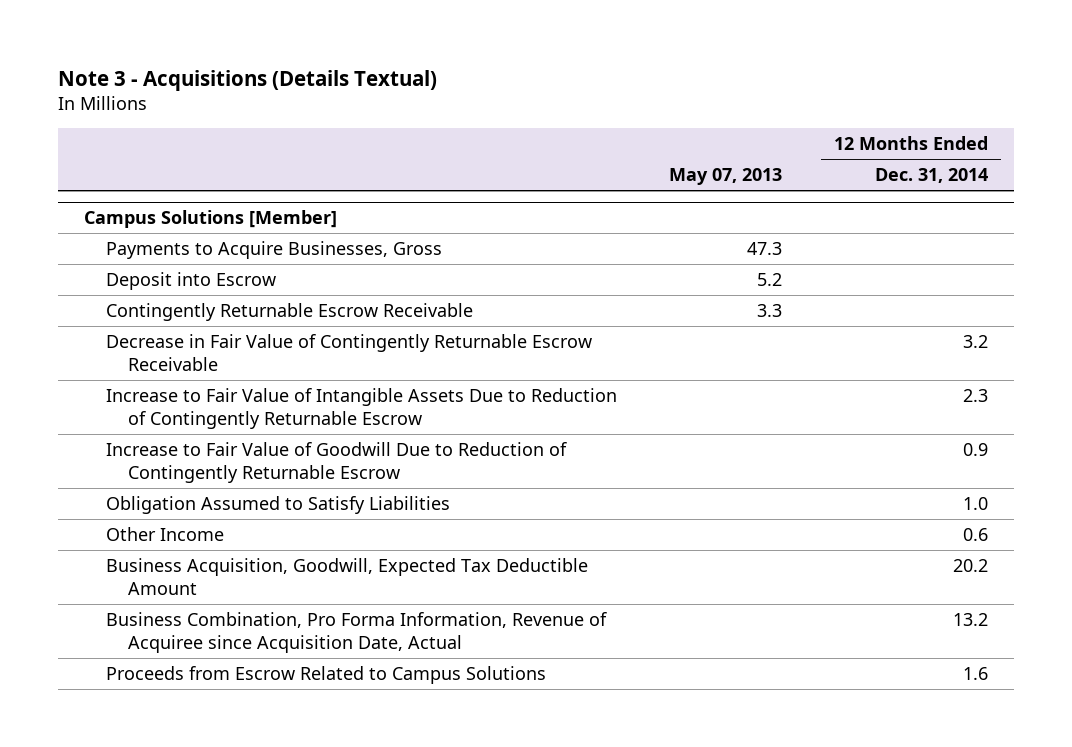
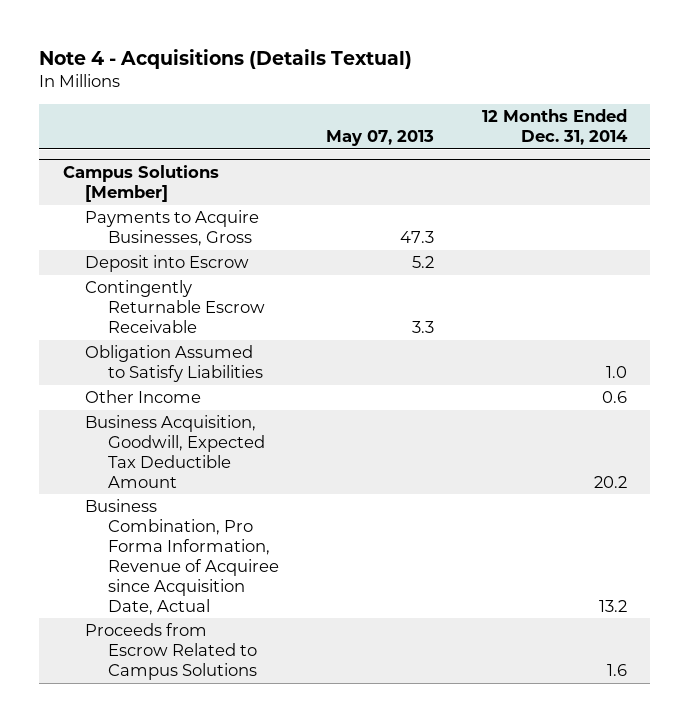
- Note 3 - Acquisitions (Details Textual)
+ Note 4 - Acquisitions (Details Textual)
@ Campus Solutions [Member]
- Decrease in Fair Value of Contingently Returnable Escrow Receivable | | 3.2
- Increase to Fair Value of Intangible Assets Due to Reduction of Contingently Returnable Escrow | | 2.3
- Increase to Fair Value of Goodwill Due to Reduction of Contingently Returnable Escrow | | 0.9

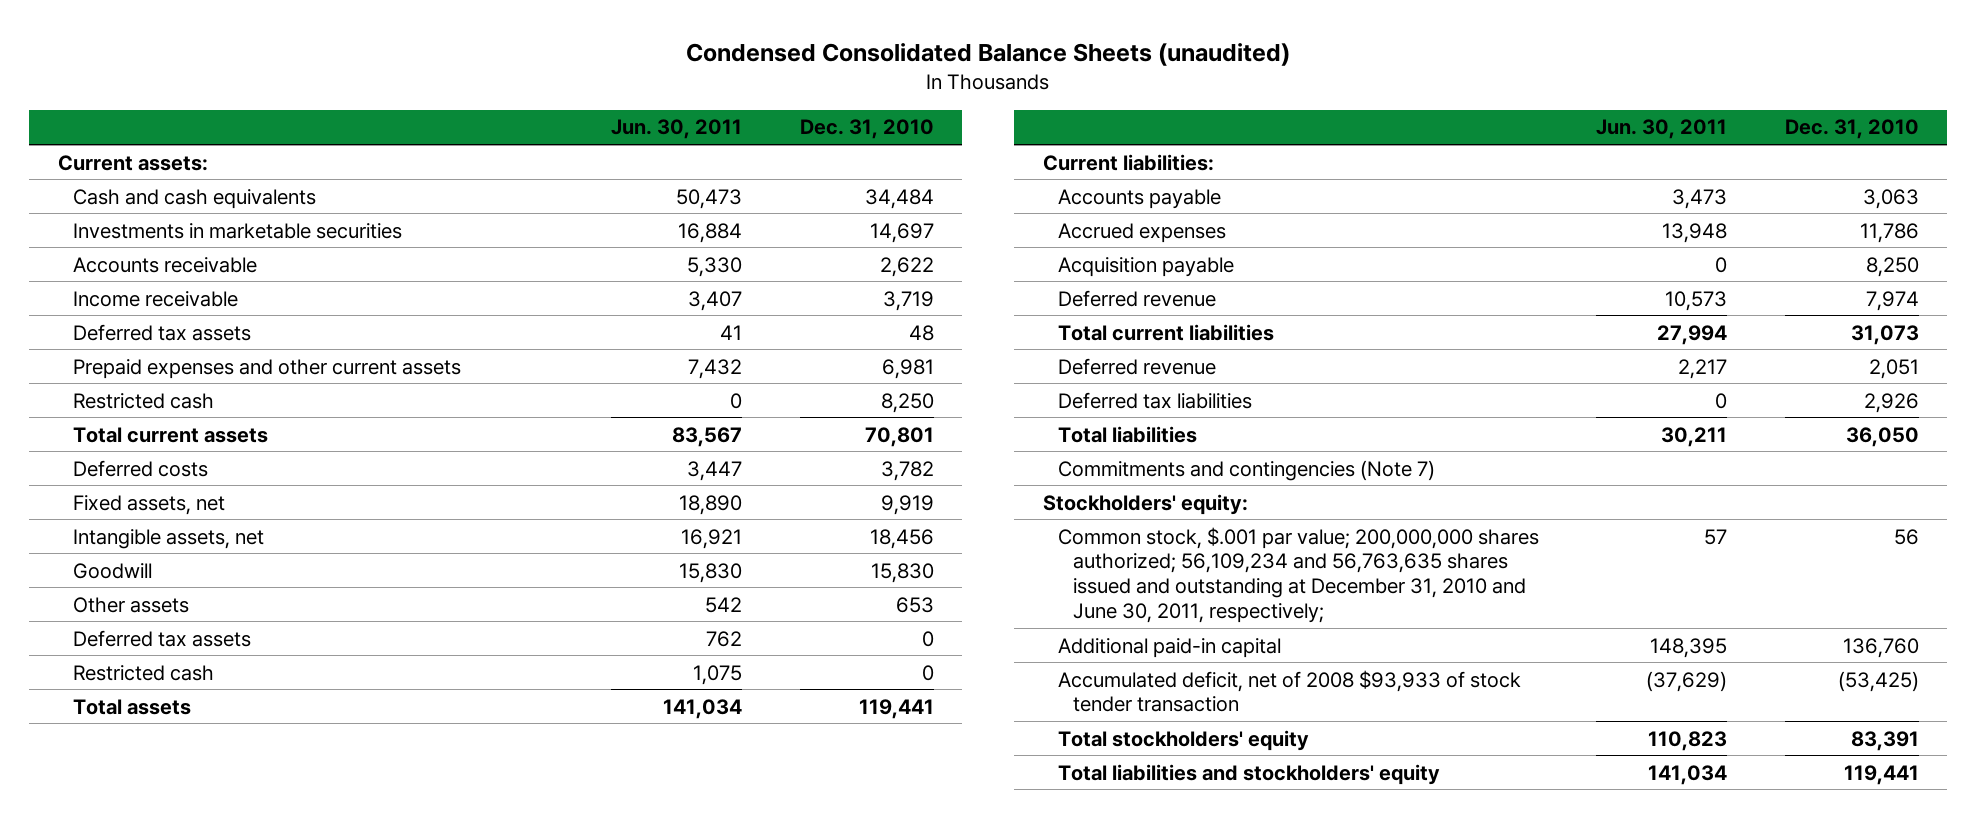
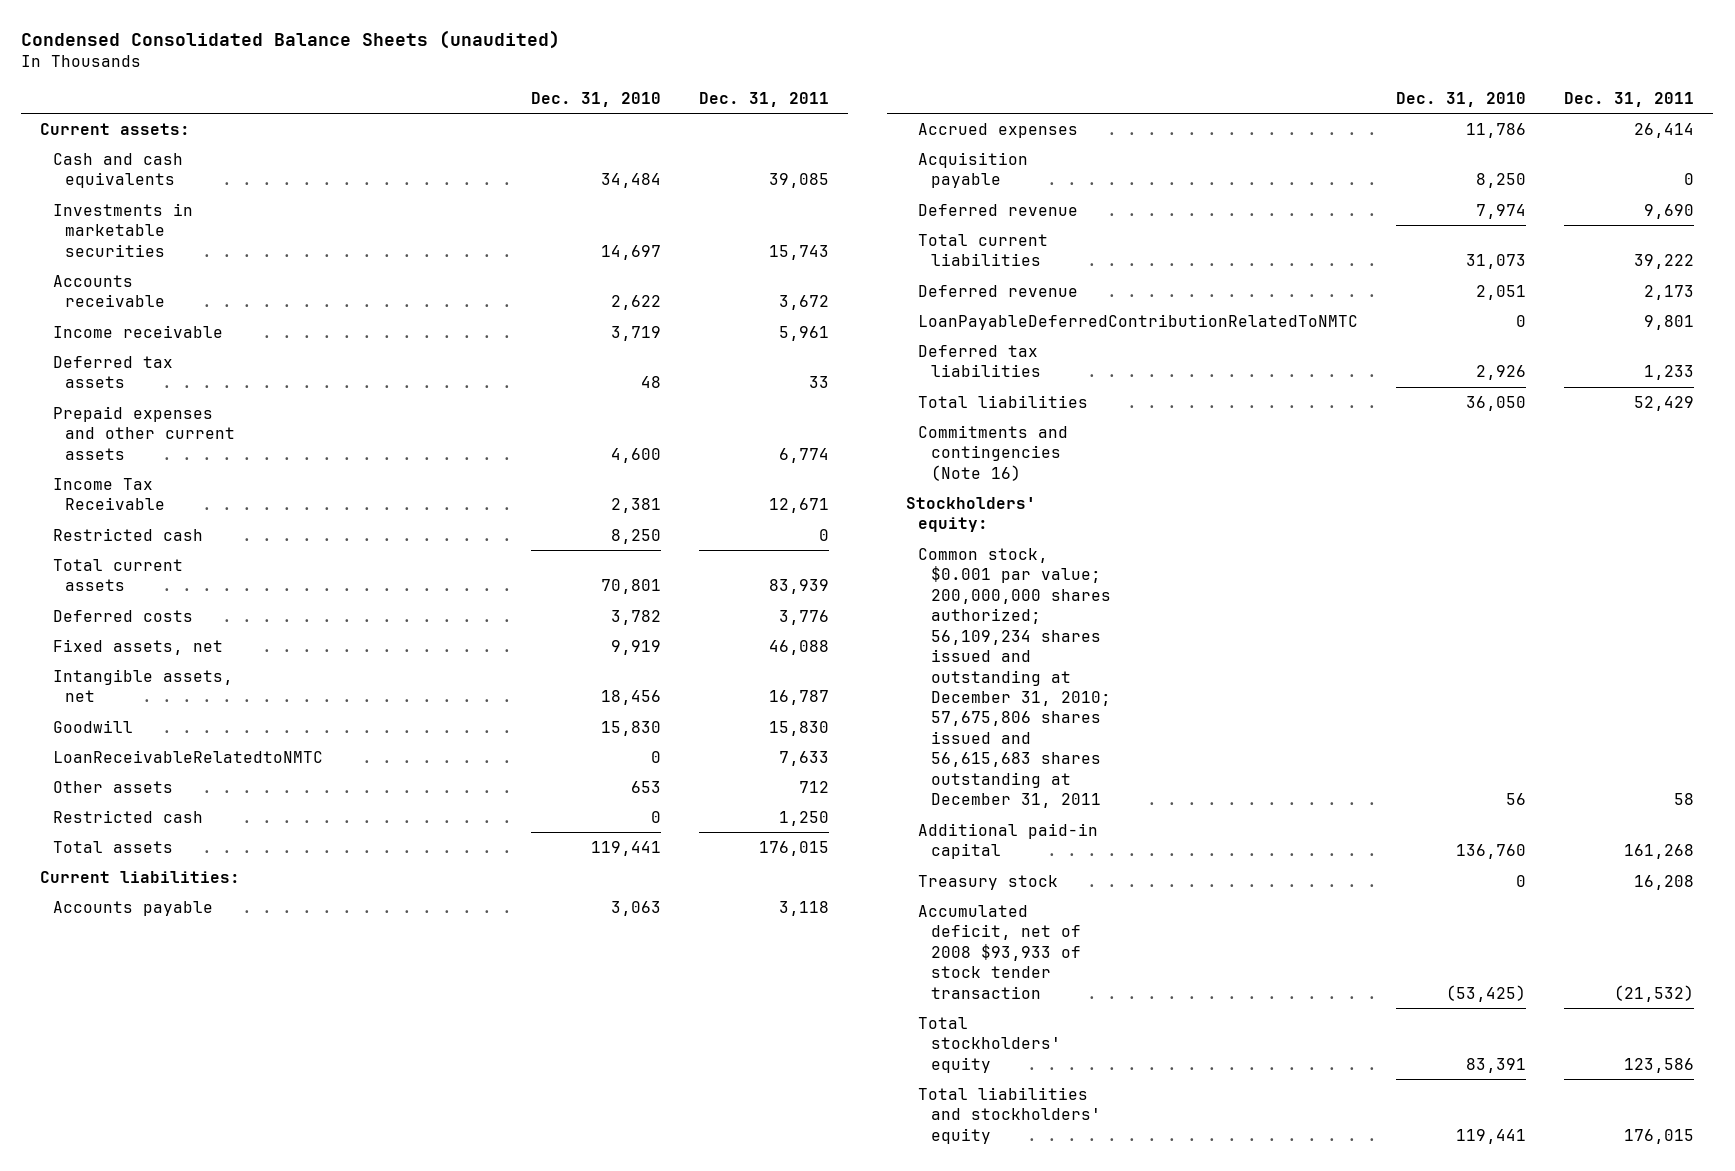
- | Jun. 30, 2011 | Dec. 31, 2010
+ | Dec. 31, 2010 | Dec. 31, 2011
- Prepaid expenses and other current assets | 7,432 | 6,981
+ Prepaid expenses and other current assets | 4,600 | 6,774
+ Income Tax Receivable | 2,381 | 12,671
+ LoanReceivableRelatedtoNMTC | 0 | 7,633
- Deferred tax assets | 762 | 0
+ LoanPayableDeferredContributionRelatedToNMTC | 0 | 9,801
- Commitments and contingencies (Note 7)
+ Commitments and contingencies (Note 16)
- Common stock, $.001 par value; 200,000,000 shares authorized; 56,109,234 and 56,763,635 shares issued and outstanding at December 31, 2010 and June 30, 2011, respectively; | 57 | 56
+ Common stock, $0.001 par value; 200,000,000 shares authorized; 56,109,234 shares issued and outstanding at December 31, 2010; 57,675,806 shares issued and 56,615,683 shares outstanding at December 31, 2011 | 56 | 58
+ Treasury stock | 0 | 16,208

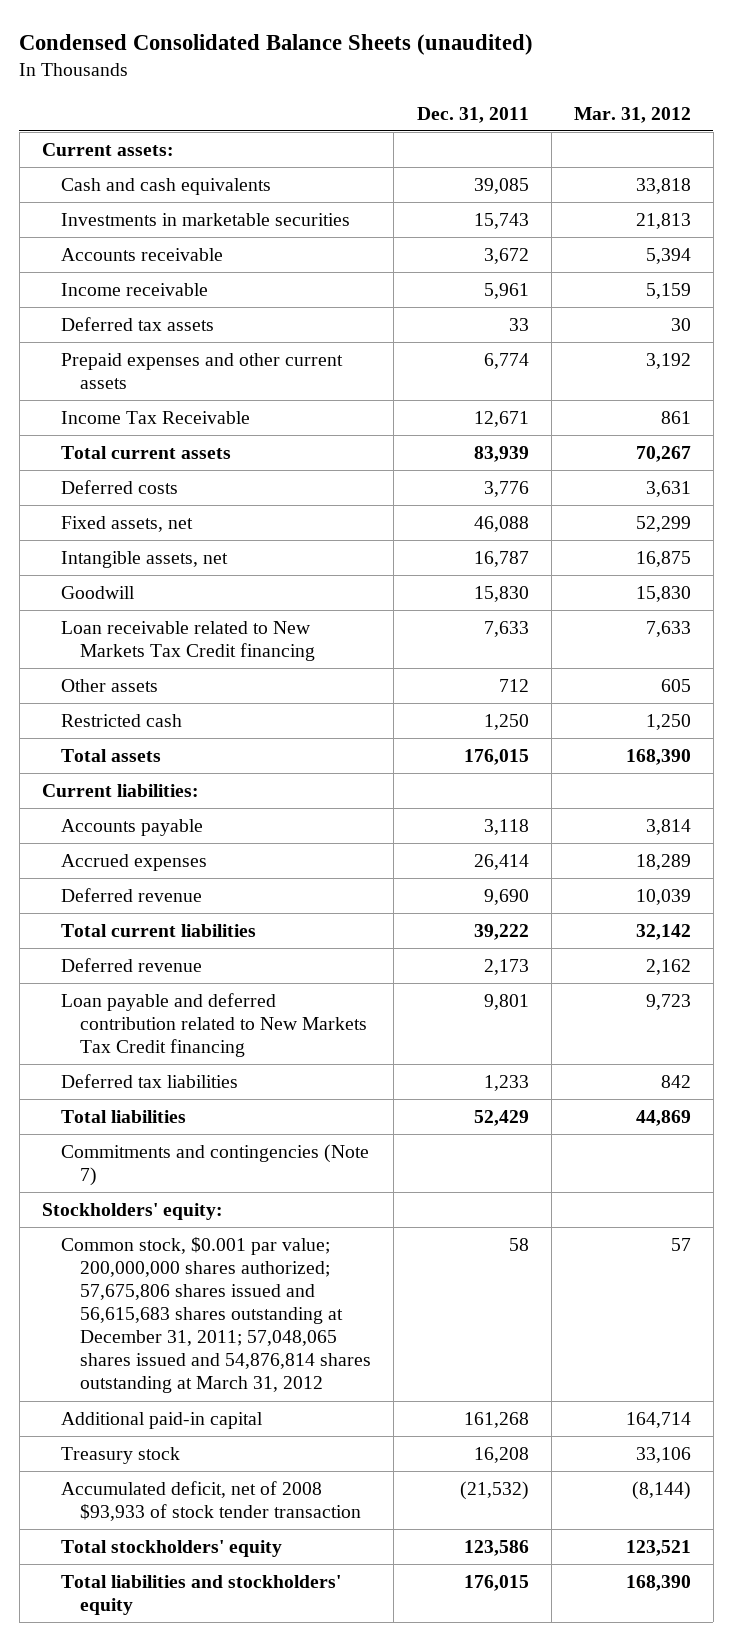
- | Dec. 31, 2010 | Dec. 31, 2011
+ | Dec. 31, 2011 | Mar. 31, 2012
- Restricted cash | 8,250 | 0
- LoanReceivableRelatedtoNMTC | 0 | 7,633
+ Loan receivable related to New Markets Tax Credit financing | 7,633 | 7,633
- Acquisition payable | 8,250 | 0
- LoanPayableDeferredContributionRelatedToNMTC | 0 | 9,801
+ Loan payable and deferred contribution related to New Markets Tax Credit financing | 9,801 | 9,723
- Commitments and contingencies (Note 16)
+ Commitments and contingencies (Note 7)
- Common stock, $0.001 par value; 200,000,000 shares authorized; 56,109,234 shares issued and outstanding at December 31, 2010; 57,675,806 shares issued and 56,615,683 shares outstanding at December 31, 2011 | 56 | 58
+ Common stock, $0.001 par value; 200,000,000 shares authorized; 57,675,806 shares issued and 56,615,683 shares outstanding at December 31, 2011; 57,048,065 shares issued and 54,876,814 shares outstanding at March 31, 2012 | 58 | 57

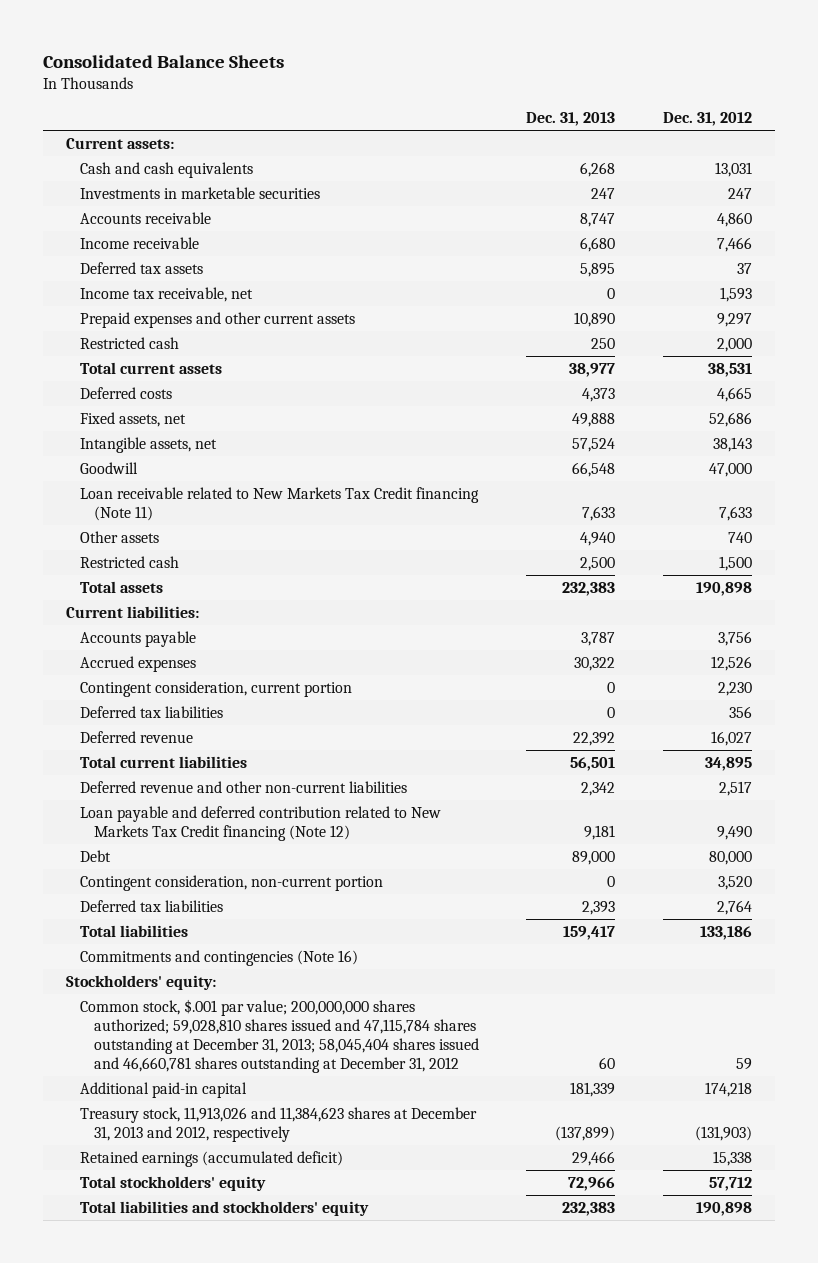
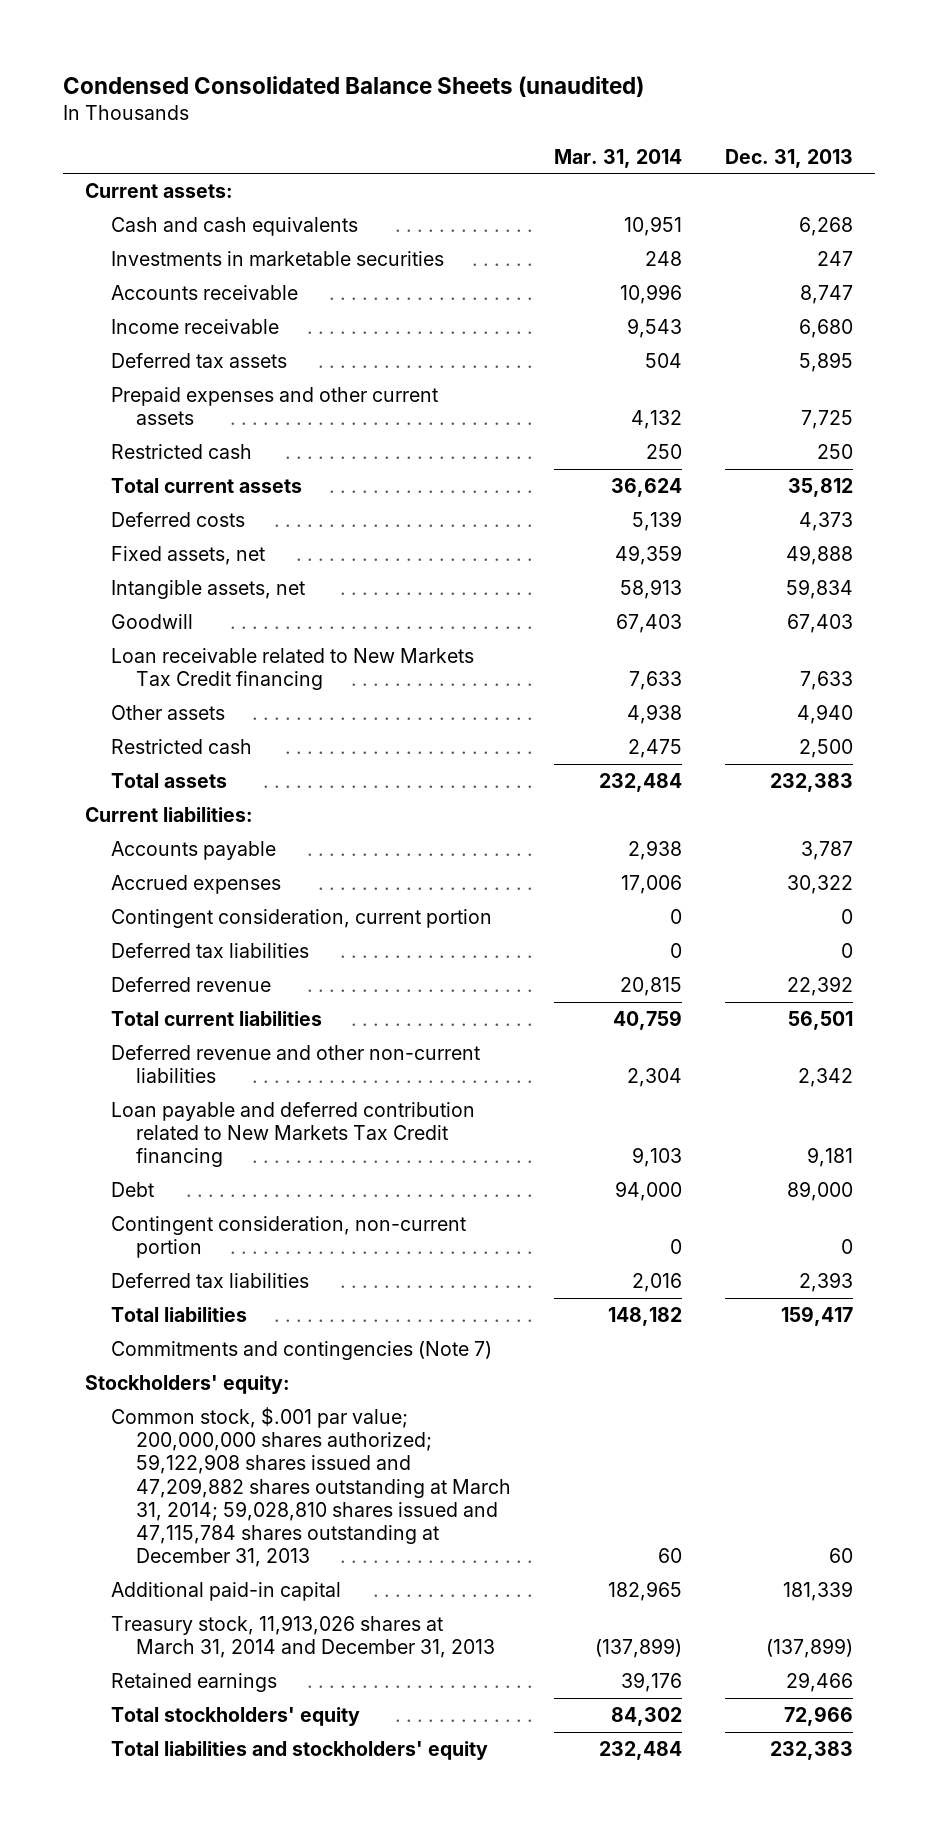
- Consolidated Balance Sheets
+ Condensed Consolidated Balance Sheets (unaudited)
- | Dec. 31, 2013 | Dec. 31, 2012
+ | Mar. 31, 2014 | Dec. 31, 2013
- Income tax receivable, net | 0 | 1,593
- Prepaid expenses and other current assets | 10,890 | 9,297
+ Prepaid expenses and other current assets | 4,132 | 7,725
- Total current assets | 38,977 | 38,531
+ Total current assets | 36,624 | 35,812
- Intangible assets, net | 57,524 | 38,143
- Goodwill | 66,548 | 47,000
- Loan receivable related to New Markets Tax Credit financing (Note 11) | 7,633 | 7,633
+ Intangible assets, net | 58,913 | 59,834
+ Goodwill | 67,403 | 67,403
+ Loan receivable related to New Markets Tax Credit financing | 7,633 | 7,633
- Loan payable and deferred contribution related to New Markets Tax Credit financing (Note 12) | 9,181 | 9,490
+ Loan payable and deferred contribution related to New Markets Tax Credit financing | 9,103 | 9,181
- Commitments and contingencies (Note 16)
+ Commitments and contingencies (Note 7)
- Common stock, $.001 par value; 200,000,000 shares authorized; 59,028,810 shares issued and 47,115,784 shares outstanding at December 31, 2013; 58,045,404 shares issued and 46,660,781 shares outstanding at December 31, 2012 | 60 | 59
+ Common stock, $.001 par value; 200,000,000 shares authorized; 59,122,908 shares issued and 47,209,882 shares outstanding at March 31, 2014; 59,028,810 shares issued and 47,115,784 shares outstanding at December 31, 2013 | 60 | 60
- Treasury stock, 11,913,026 and 11,384,623 shares at December 31, 2013 and 2012, respectively | (137,899) | (131,903)
- Retained earnings (accumulated deficit) | 29,466 | 15,338
+ Treasury stock, 11,913,026 shares at March 31, 2014 and December 31, 2013 | (137,899) | (137,899)
+ Retained earnings | 39,176 | 29,466

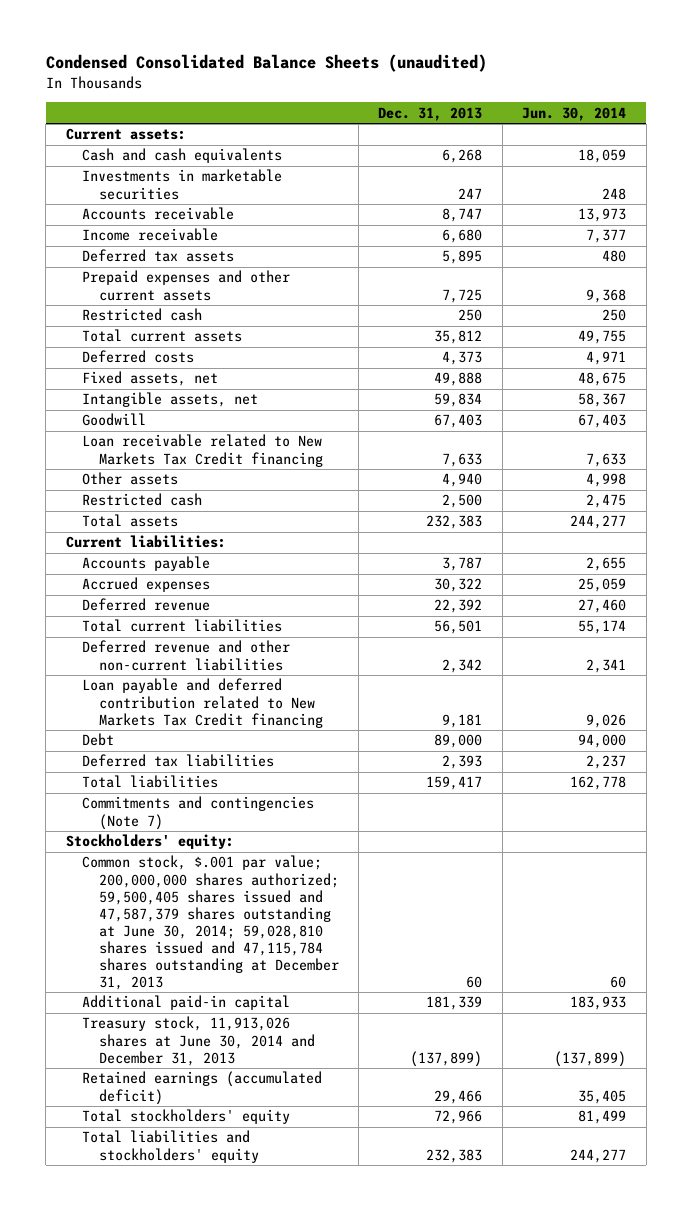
- | Mar. 31, 2014 | Dec. 31, 2013
+ | Dec. 31, 2013 | Jun. 30, 2014
- Contingent consideration, current portion | 0 | 0
- Deferred tax liabilities | 0 | 0
- Contingent consideration, non-current portion | 0 | 0
- Common stock, $.001 par value; 200,000,000 shares authorized; 59,122,908 shares issued and 47,209,882 shares outstanding at March 31, 2014; 59,028,810 shares issued and 47,115,784 shares outstanding at December 31, 2013 | 60 | 60
+ Common stock, $.001 par value; 200,000,000 shares authorized; 59,500,405 shares issued and 47,587,379 shares outstanding at June 30, 2014; 59,028,810 shares issued and 47,115,784 shares outstanding at December 31, 2013 | 60 | 60
- Treasury stock, 11,913,026 shares at March 31, 2014 and December 31, 2013 | (137,899) | (137,899)
- Retained earnings | 39,176 | 29,466
+ Treasury stock, 11,913,026 shares at June 30, 2014 and December 31, 2013 | (137,899) | (137,899)
+ Retained earnings (accumulated deficit) | 29,466 | 35,405

